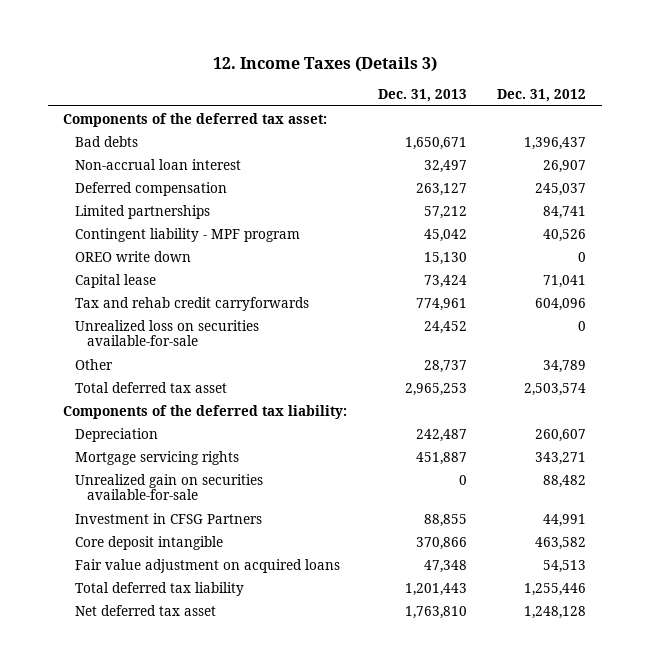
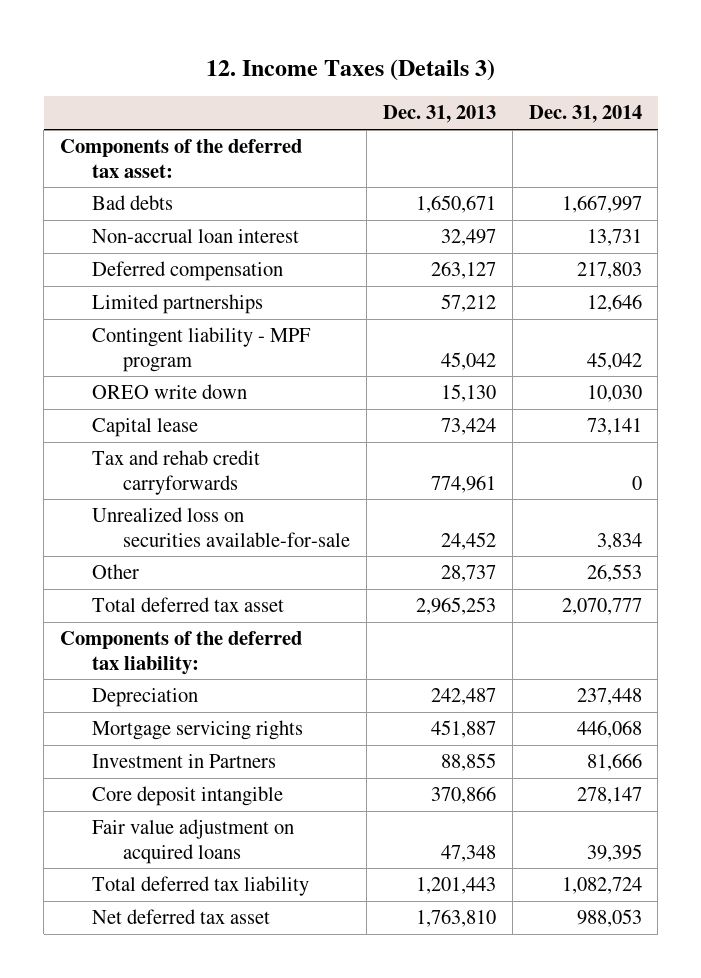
- | Dec. 31, 2013 | Dec. 31, 2012
+ | Dec. 31, 2013 | Dec. 31, 2014
- Unrealized gain on securities available-for-sale | 0 | 88,482
- Investment in CFSG Partners | 88,855 | 44,991
+ Investment in Partners | 88,855 | 81,666

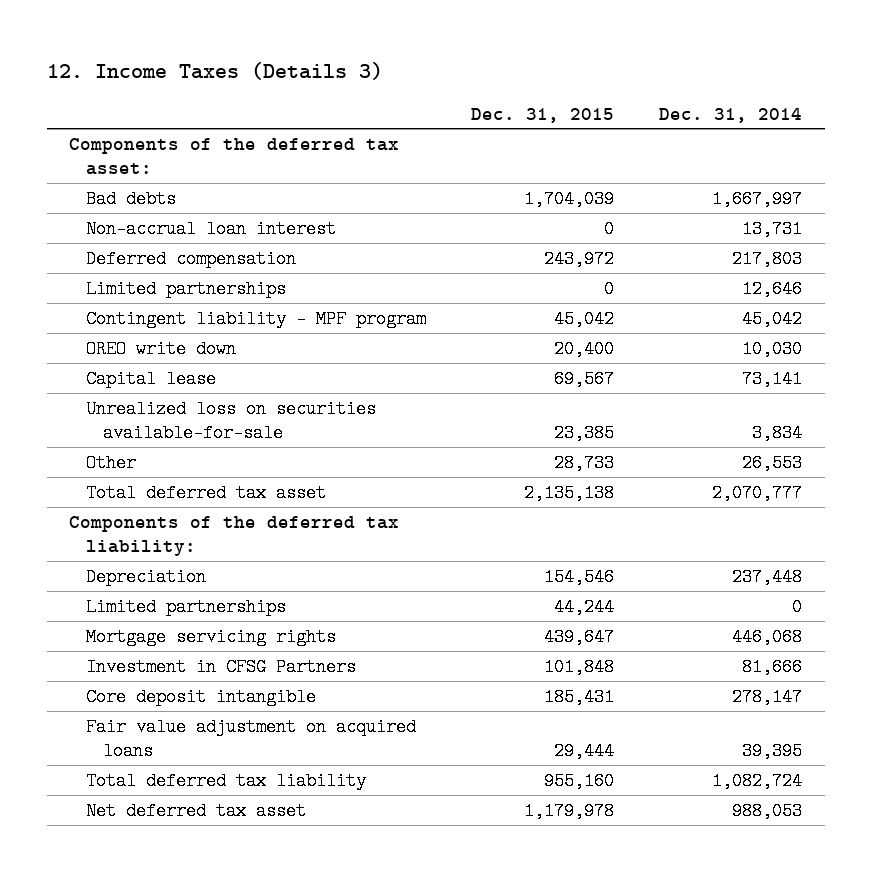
- | Dec. 31, 2013 | Dec. 31, 2014
+ | Dec. 31, 2015 | Dec. 31, 2014
- Tax and rehab credit carryforwards | 774,961 | 0
+ Limited partnerships | 44,244 | 0
- Investment in Partners | 88,855 | 81,666
+ Investment in CFSG Partners | 101,848 | 81,666

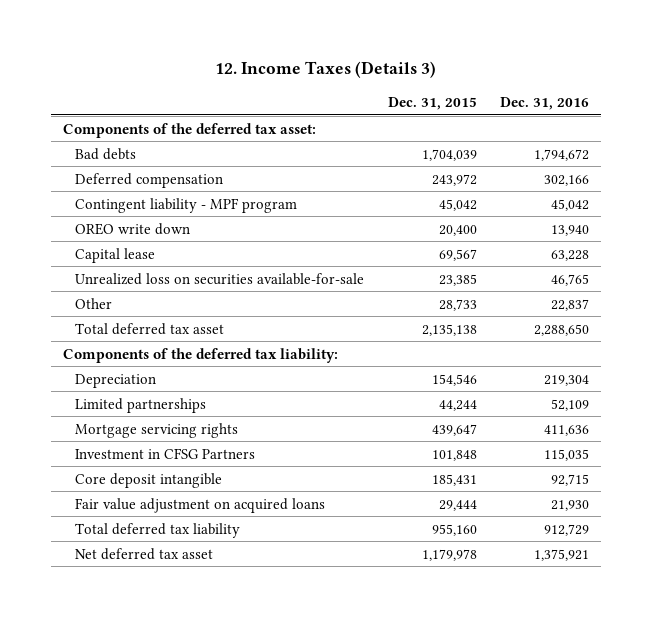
- | Dec. 31, 2015 | Dec. 31, 2014
+ | Dec. 31, 2015 | Dec. 31, 2016
- Non-accrual loan interest | 0 | 13,731
- Limited partnerships | 0 | 12,646

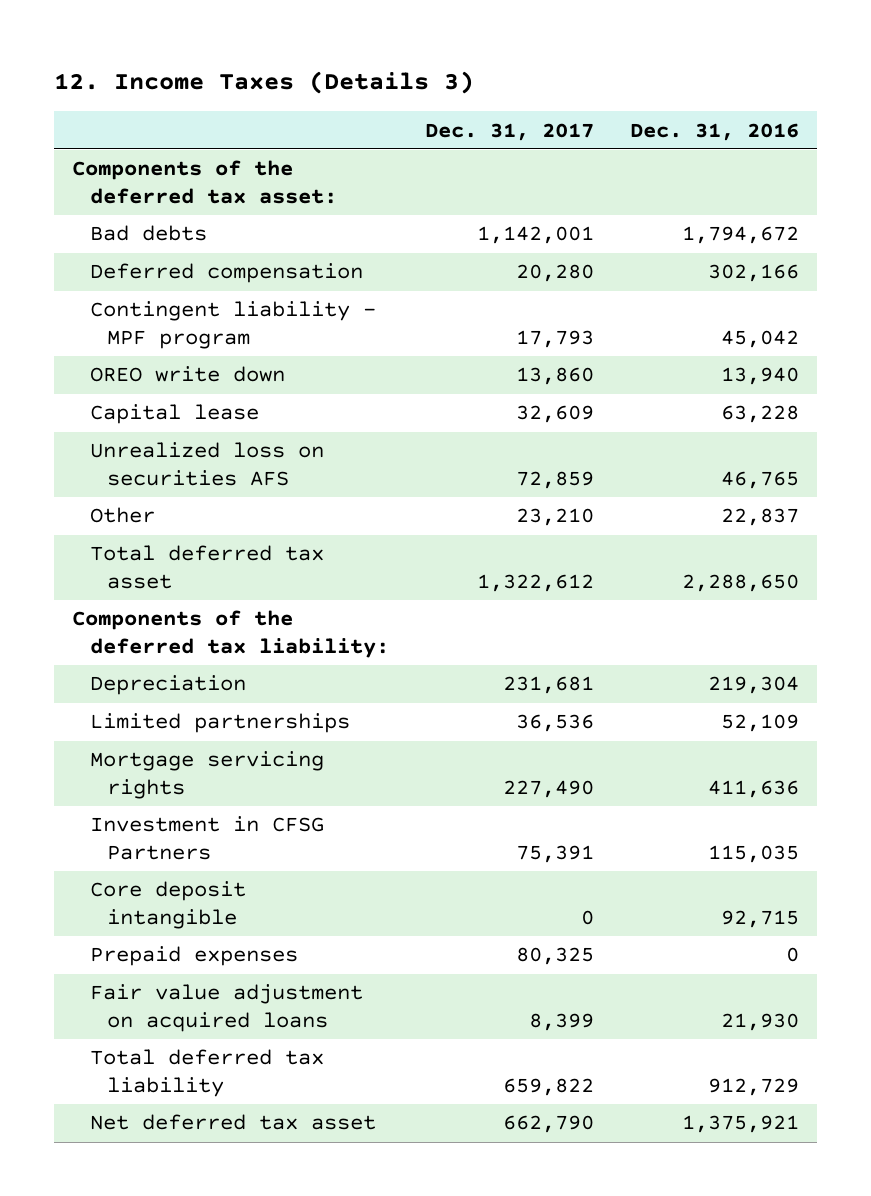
- | Dec. 31, 2015 | Dec. 31, 2016
+ | Dec. 31, 2017 | Dec. 31, 2016
- Unrealized loss on securities available-for-sale | 23,385 | 46,765
+ Unrealized loss on securities AFS | 72,859 | 46,765
+ Prepaid expenses | 80,325 | 0

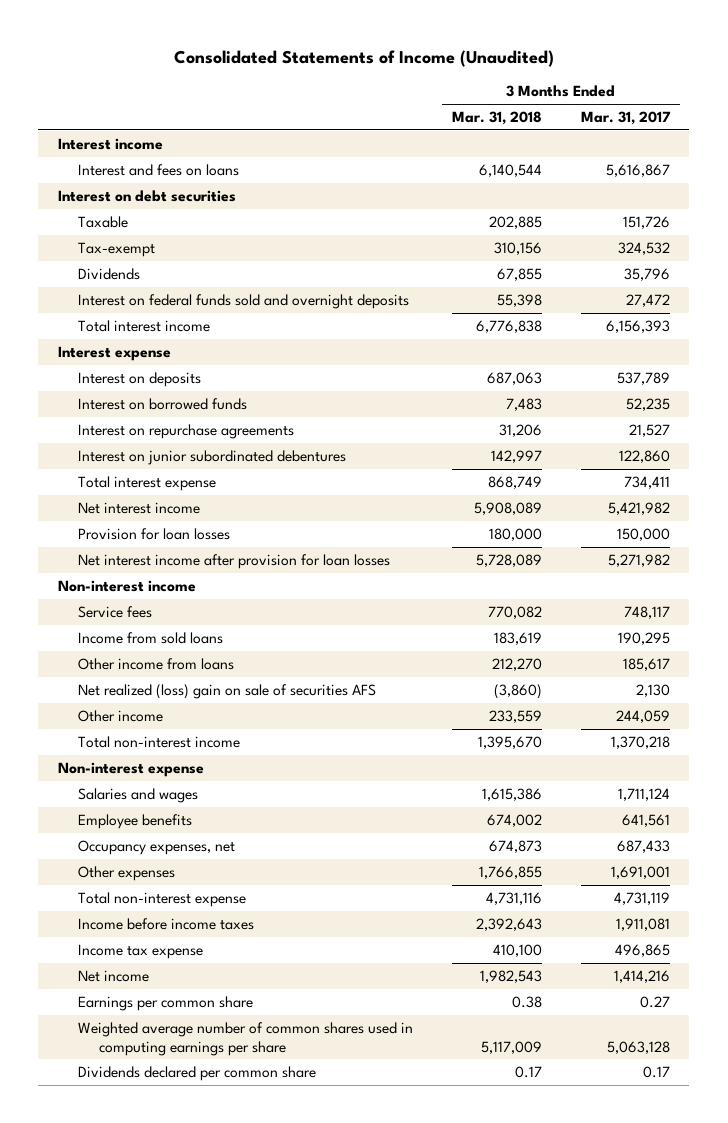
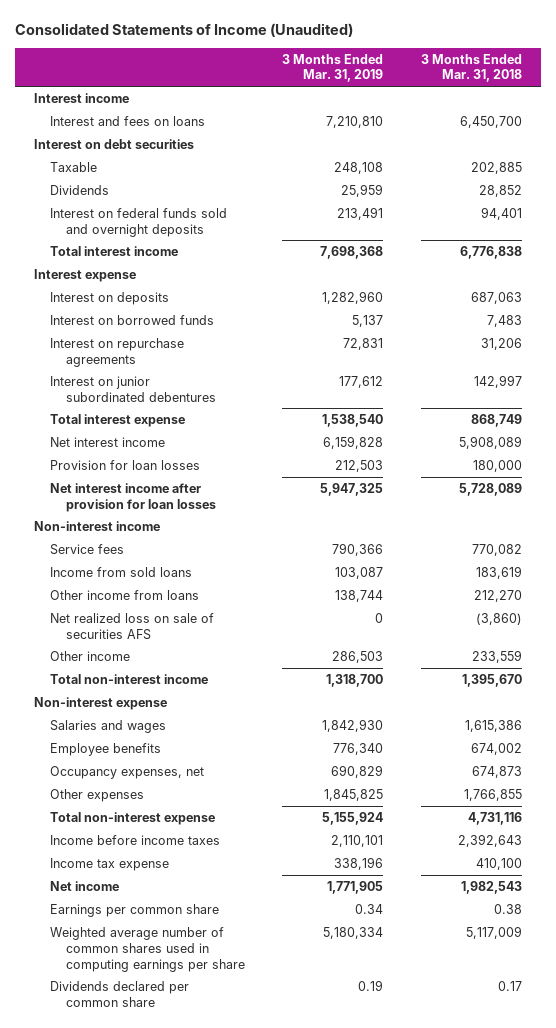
- | 3 Months Ended Mar. 31, 2018 | 3 Months Ended Mar. 31, 2017
+ | 3 Months Ended Mar. 31, 2019 | 3 Months Ended Mar. 31, 2018
- Interest and fees on loans | 6,140,544 | 5,616,867
+ Interest and fees on loans | 7,210,810 | 6,450,700
- Tax-exempt | 310,156 | 324,532
- Dividends | 67,855 | 35,796
- Interest on federal funds sold and overnight deposits | 55,398 | 27,472
+ Dividends | 25,959 | 28,852
+ Interest on federal funds sold and overnight deposits | 213,491 | 94,401
- Net realized (loss) gain on sale of securities AFS | (3,860) | 2,130
+ Net realized loss on sale of securities AFS | 0 | (3,860)

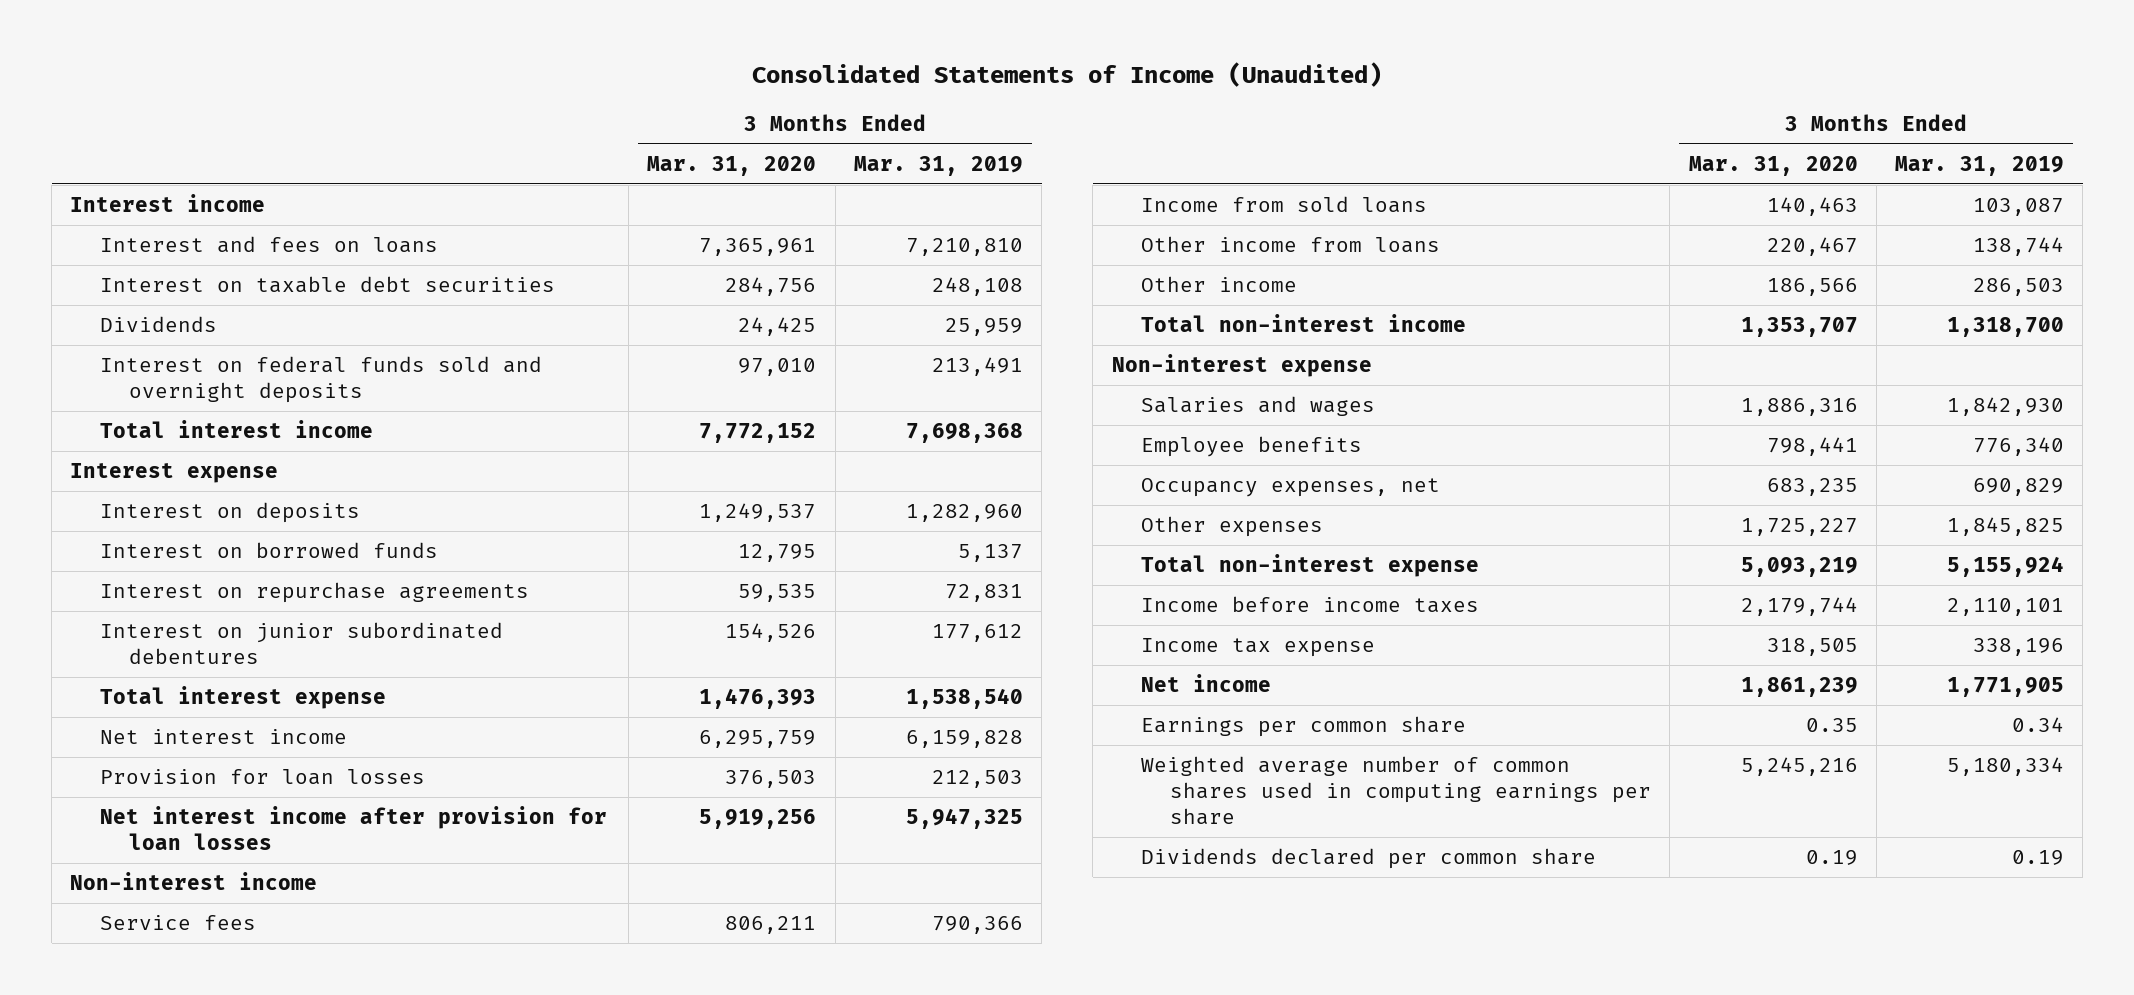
- | 3 Months Ended Mar. 31, 2019 | 3 Months Ended Mar. 31, 2018
+ | 3 Months Ended Mar. 31, 2020 | 3 Months Ended Mar. 31, 2019
- Interest on debt securities
- Taxable | 248,108 | 202,885
+ Interest on taxable debt securities | 284,756 | 248,108
- Net realized loss on sale of securities AFS | 0 | (3,860)

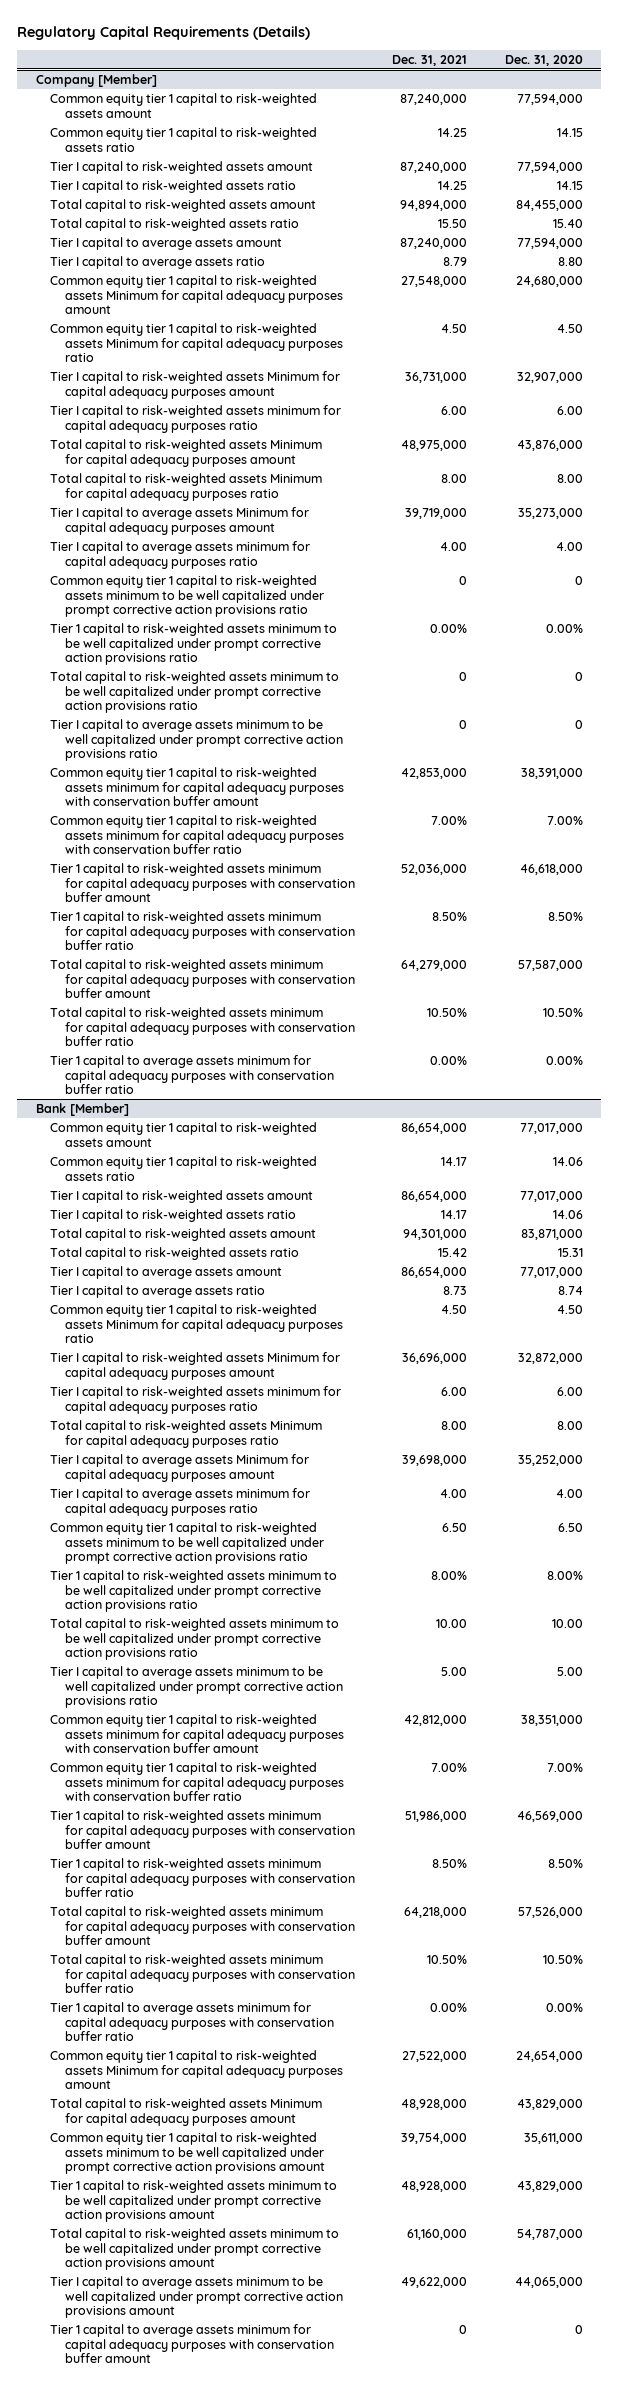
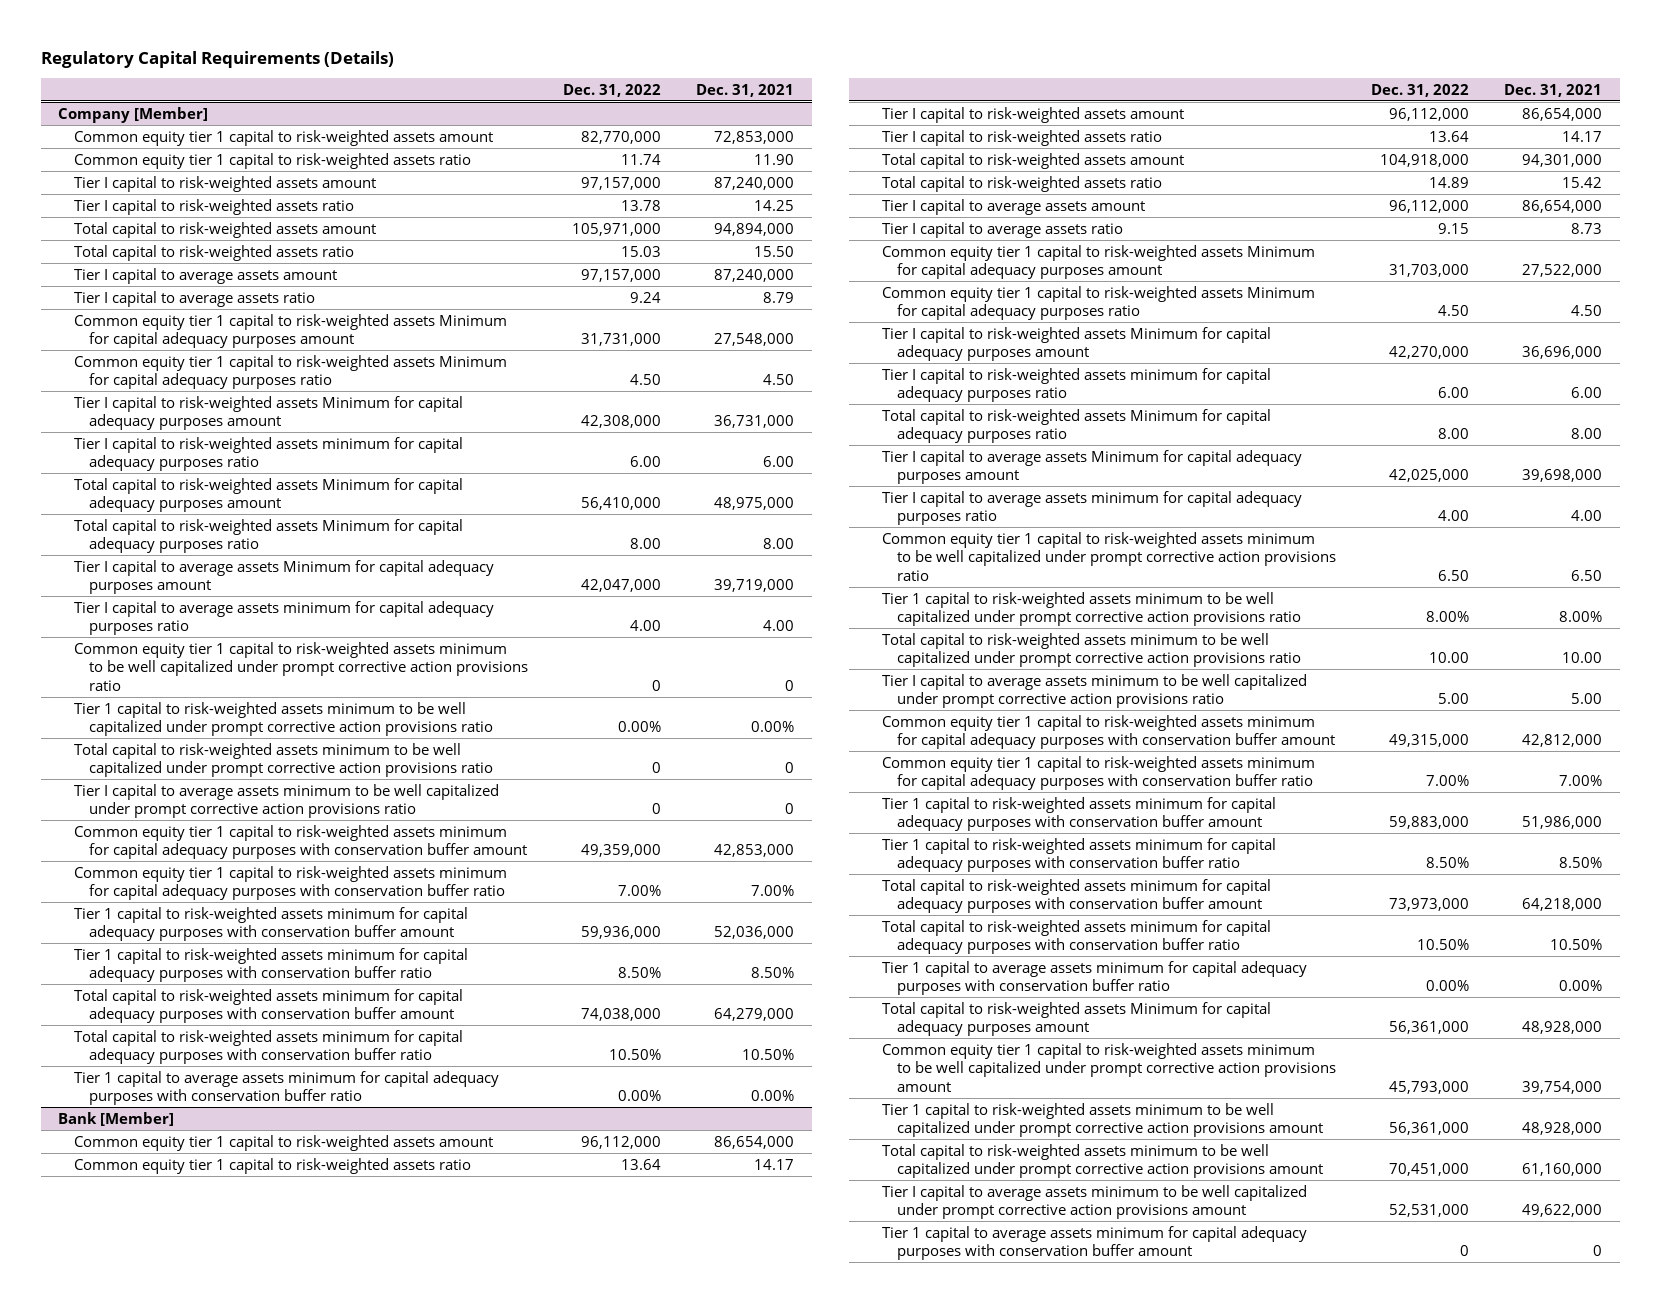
- | Dec. 31, 2021 | Dec. 31, 2020
+ | Dec. 31, 2022 | Dec. 31, 2021
@ Company [Member]
- Common equity tier 1 capital to risk-weighted assets amount | 87,240,000 | 77,594,000
- Common equity tier 1 capital to risk-weighted assets ratio | 14.25 | 14.15
+ Common equity tier 1 capital to risk-weighted assets amount | 82,770,000 | 72,853,000
+ Common equity tier 1 capital to risk-weighted assets ratio | 11.74 | 11.90
@ Bank [Member]
moved up: Common equity tier 1 capital to risk-weighted assets Minimum for capital adequacy purposes amount | 31,703,000 | 27,522,000

